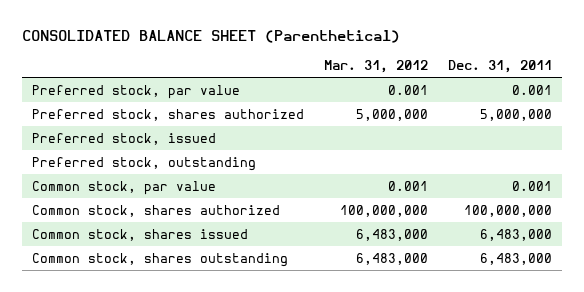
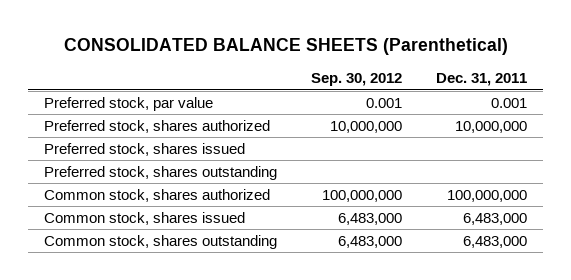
- CONSOLIDATED BALANCE SHEET (Parenthetical)
+ CONSOLIDATED BALANCE SHEETS (Parenthetical)
- | Mar. 31, 2012 | Dec. 31, 2011
+ | Sep. 30, 2012 | Dec. 31, 2011
- Preferred stock, shares authorized | 5,000,000 | 5,000,000
- Preferred stock, issued
- Preferred stock, outstanding
- Common stock, par value | 0.001 | 0.001
+ Preferred stock, shares authorized | 10,000,000 | 10,000,000
+ Preferred stock, shares issued
+ Preferred stock, shares outstanding

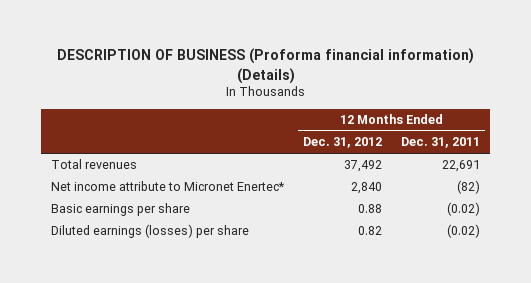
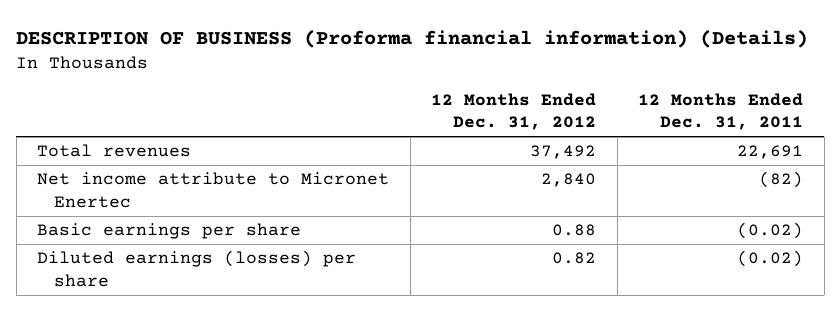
- Net income attribute to Micronet Enertec* | 2,840 | (82)
+ Net income attribute to Micronet Enertec | 2,840 | (82)

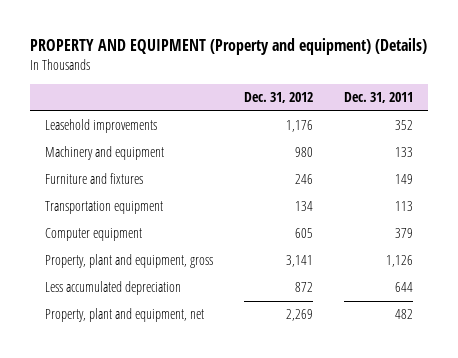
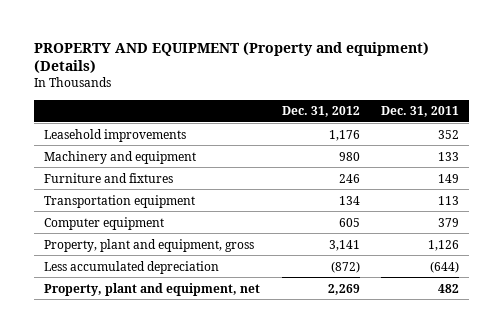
- Less accumulated depreciation | 872 | 644
+ Less accumulated depreciation | (872) | (644)

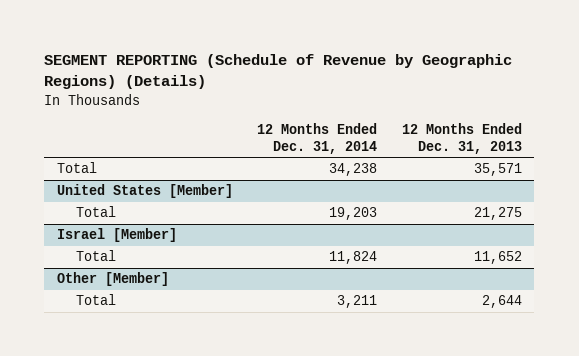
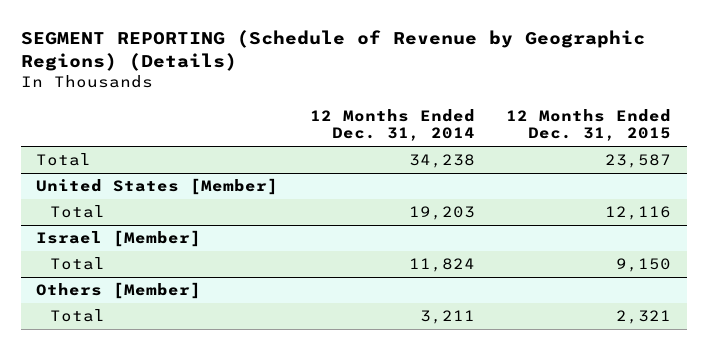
- | 12 Months Ended Dec. 31, 2014 | 12 Months Ended Dec. 31, 2013
+ | 12 Months Ended Dec. 31, 2014 | 12 Months Ended Dec. 31, 2015
- Other [Member]
+ Others [Member]

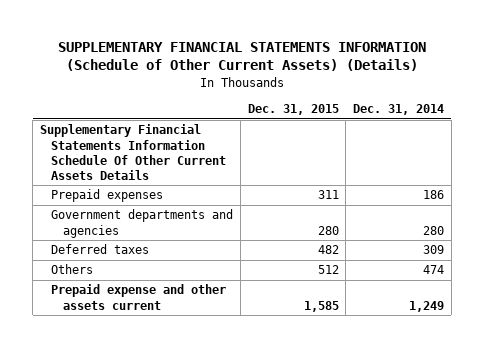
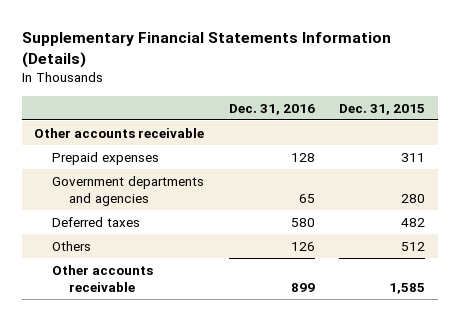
- SUPPLEMENTARY FINANCIAL STATEMENTS INFORMATION (Schedule of Other Current Assets) (Details)
+ Supplementary Financial Statements Information (Details)
- | Dec. 31, 2015 | Dec. 31, 2014
+ | Dec. 31, 2016 | Dec. 31, 2015
- Supplementary Financial Statements Information Schedule Of Other Current Assets Details
+ Other accounts receivable
- Prepaid expense and other assets current | 1,585 | 1,249
+ Other accounts receivable | 899 | 1,585

